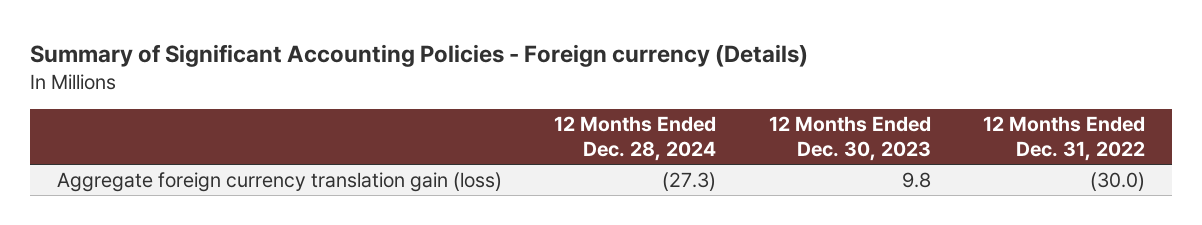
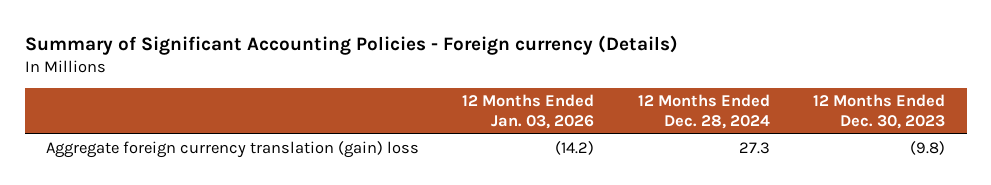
- | 12 Months Ended Dec. 28, 2024 | 12 Months Ended Dec. 30, 2023 | 12 Months Ended Dec. 31, 2022
+ | 12 Months Ended Jan. 03, 2026 | 12 Months Ended Dec. 28, 2024 | 12 Months Ended Dec. 30, 2023
- Aggregate foreign currency translation gain (loss) | (27.3) | 9.8 | (30.0)
+ Aggregate foreign currency translation (gain) loss | (14.2) | 27.3 | (9.8)

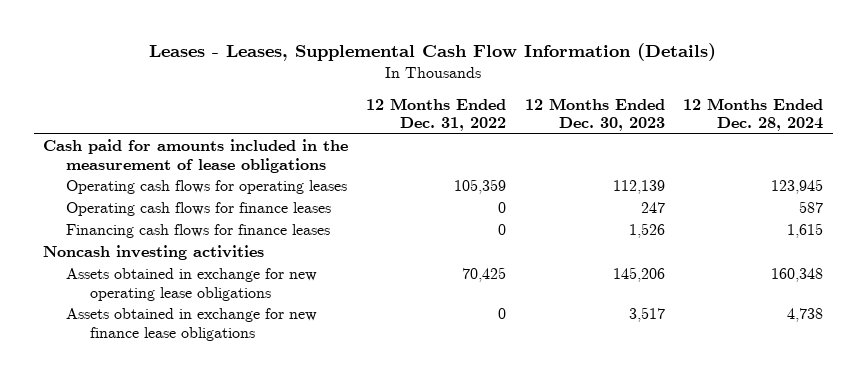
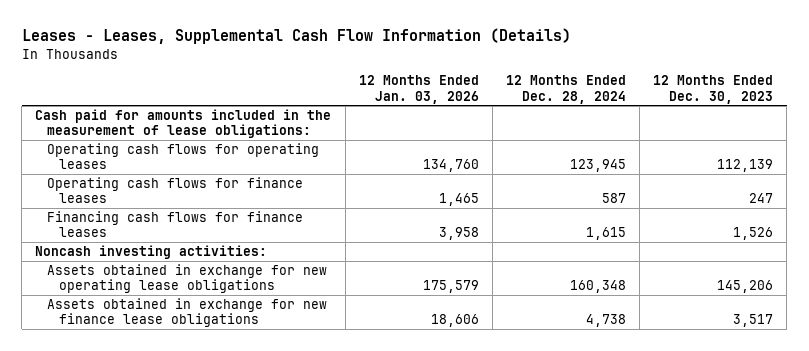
- | 12 Months Ended Dec. 31, 2022 | 12 Months Ended Dec. 30, 2023 | 12 Months Ended Dec. 28, 2024
+ | 12 Months Ended Jan. 03, 2026 | 12 Months Ended Dec. 28, 2024 | 12 Months Ended Dec. 30, 2023
- Cash paid for amounts included in the measurement of lease obligations
+ Cash paid for amounts included in the measurement of lease obligations:
- Noncash investing activities
+ Noncash investing activities:

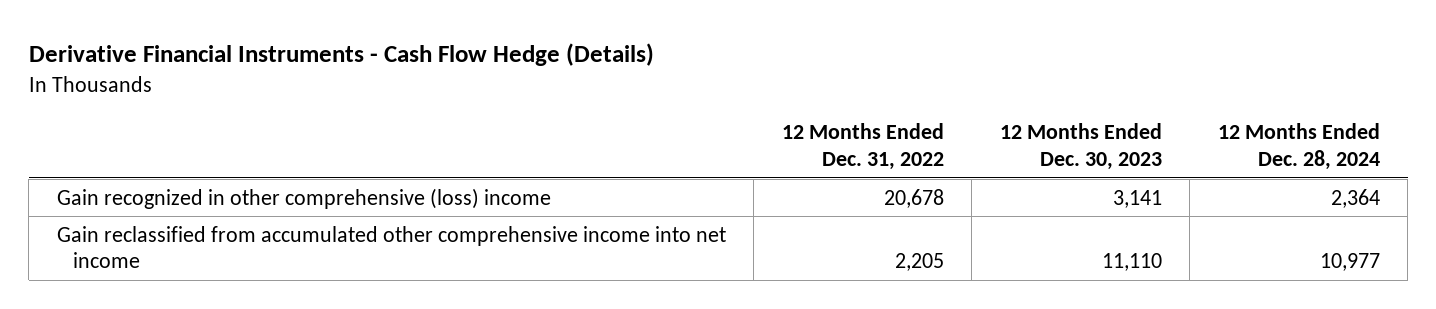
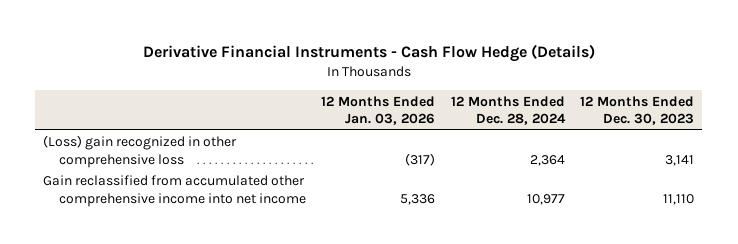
- | 12 Months Ended Dec. 31, 2022 | 12 Months Ended Dec. 30, 2023 | 12 Months Ended Dec. 28, 2024
+ | 12 Months Ended Jan. 03, 2026 | 12 Months Ended Dec. 28, 2024 | 12 Months Ended Dec. 30, 2023
- Gain recognized in other comprehensive (loss) income | 20,678 | 3,141 | 2,364
+ (Loss) gain recognized in other comprehensive loss | (317) | 2,364 | 3,141

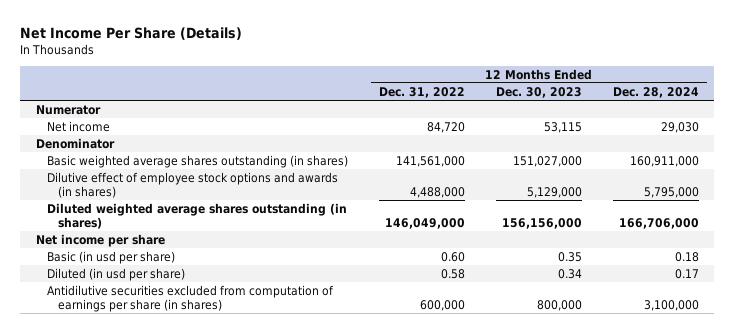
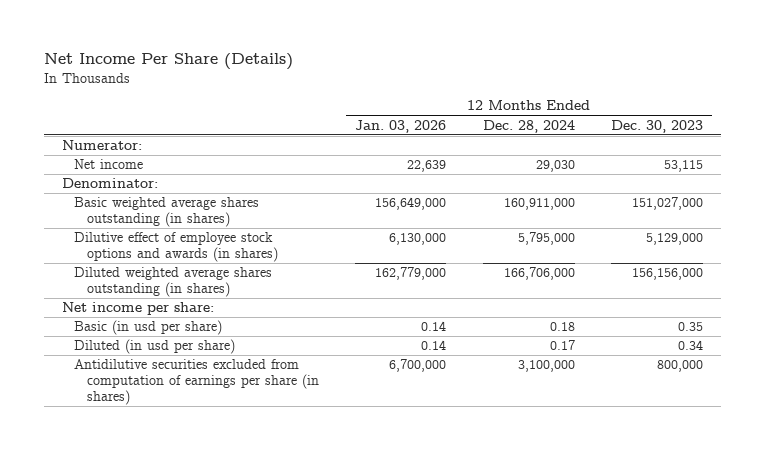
- | 12 Months Ended Dec. 31, 2022 | 12 Months Ended Dec. 30, 2023 | 12 Months Ended Dec. 28, 2024
+ | 12 Months Ended Jan. 03, 2026 | 12 Months Ended Dec. 28, 2024 | 12 Months Ended Dec. 30, 2023
- Numerator
+ Numerator:
- Denominator
+ Denominator:
- Net income per share
+ Net income per share:

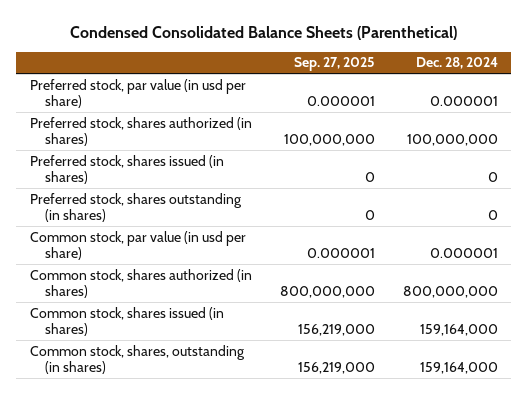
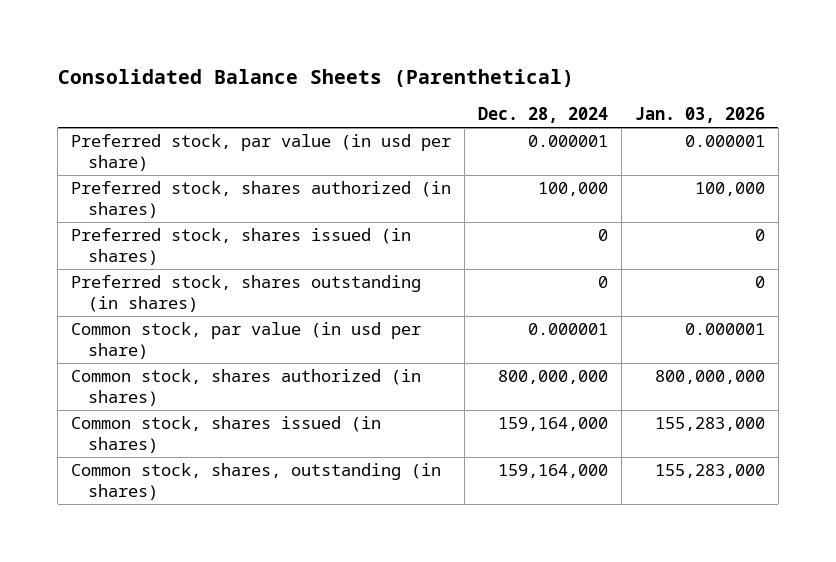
- Condensed Consolidated Balance Sheets (Parenthetical)
+ Consolidated Balance Sheets (Parenthetical)
- | Sep. 27, 2025 | Dec. 28, 2024
+ | Dec. 28, 2024 | Jan. 03, 2026
- Preferred stock, shares authorized (in shares) | 100,000,000 | 100,000,000
+ Preferred stock, shares authorized (in shares) | 100,000 | 100,000

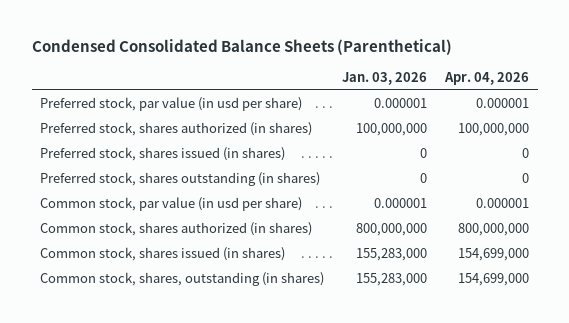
- Consolidated Balance Sheets (Parenthetical)
+ Condensed Consolidated Balance Sheets (Parenthetical)
- | Dec. 28, 2024 | Jan. 03, 2026
+ | Jan. 03, 2026 | Apr. 04, 2026
- Preferred stock, shares authorized (in shares) | 100,000 | 100,000
+ Preferred stock, shares authorized (in shares) | 100,000,000 | 100,000,000

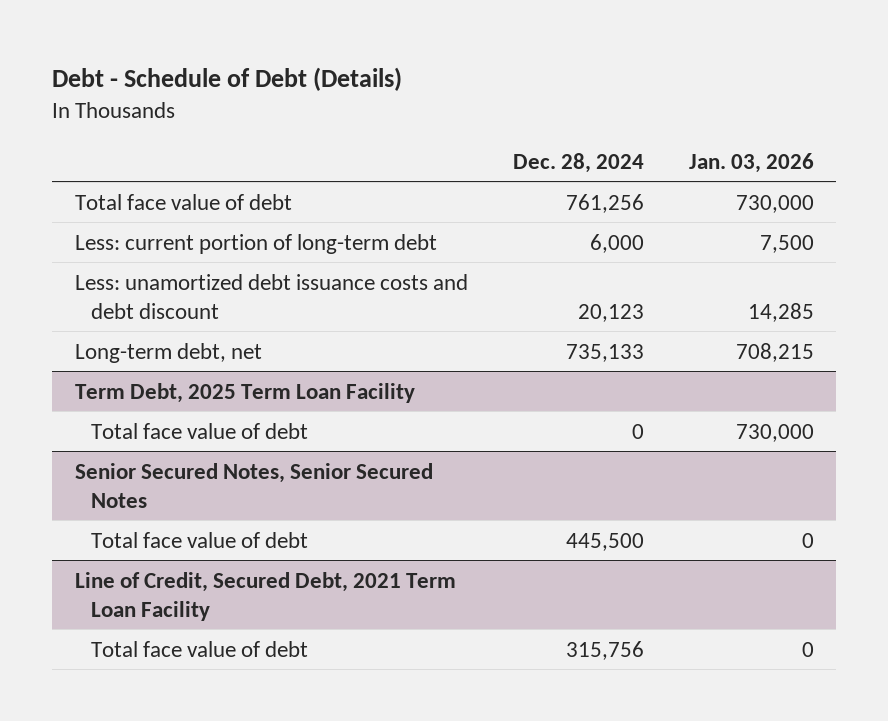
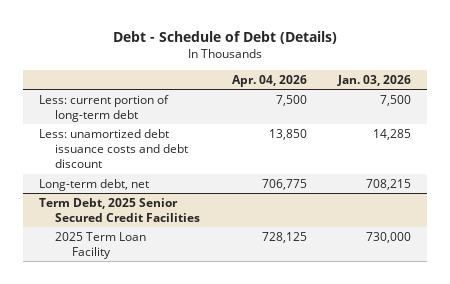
- | Dec. 28, 2024 | Jan. 03, 2026
+ | Apr. 04, 2026 | Jan. 03, 2026
- Total face value of debt | 761,256 | 730,000
- Term Debt, 2025 Term Loan Facility
- Total face value of debt | 0 | 730,000
- Senior Secured Notes, Senior Secured Notes
- Total face value of debt | 445,500 | 0
- Line of Credit, Secured Debt, 2021 Term Loan Facility
- Total face value of debt | 315,756 | 0
+ Term Debt, 2025 Senior Secured Credit Facilities
+ 2025 Term Loan Facility | 728,125 | 730,000

